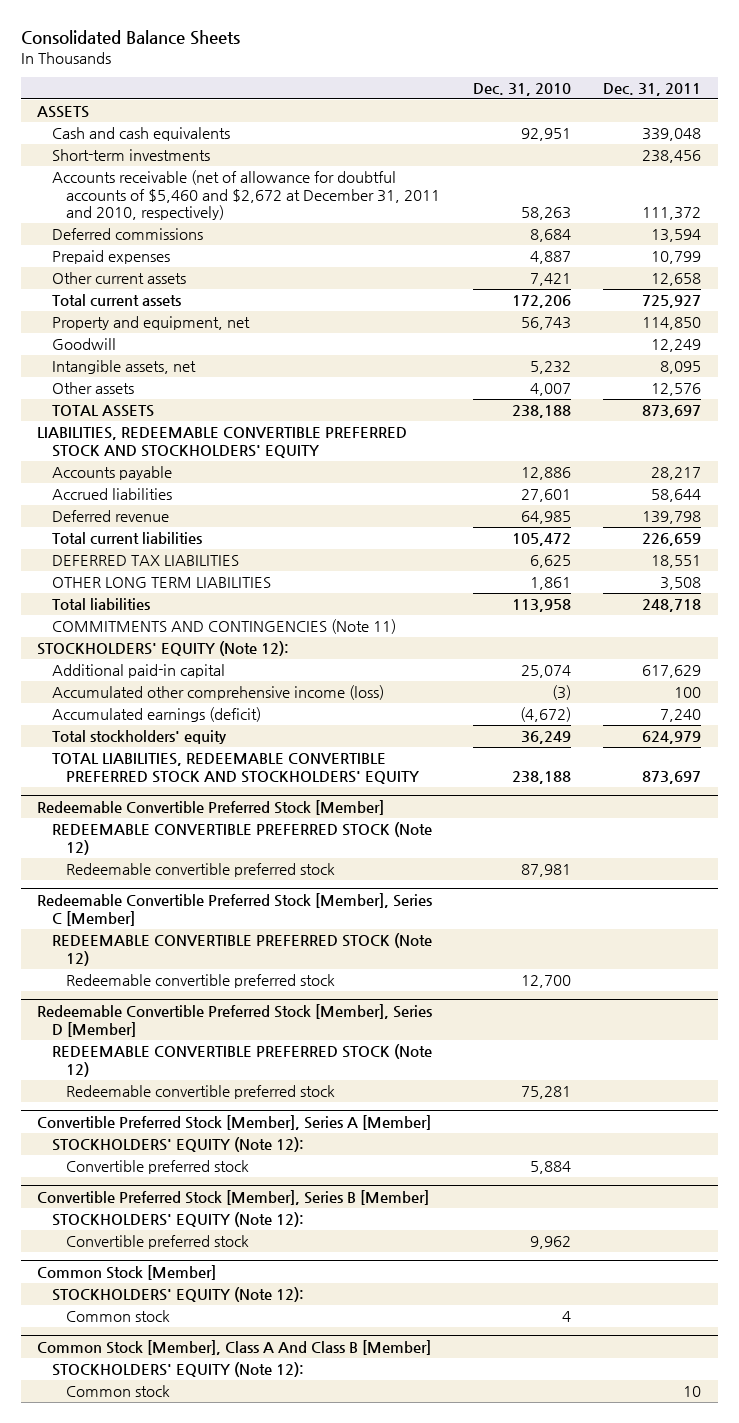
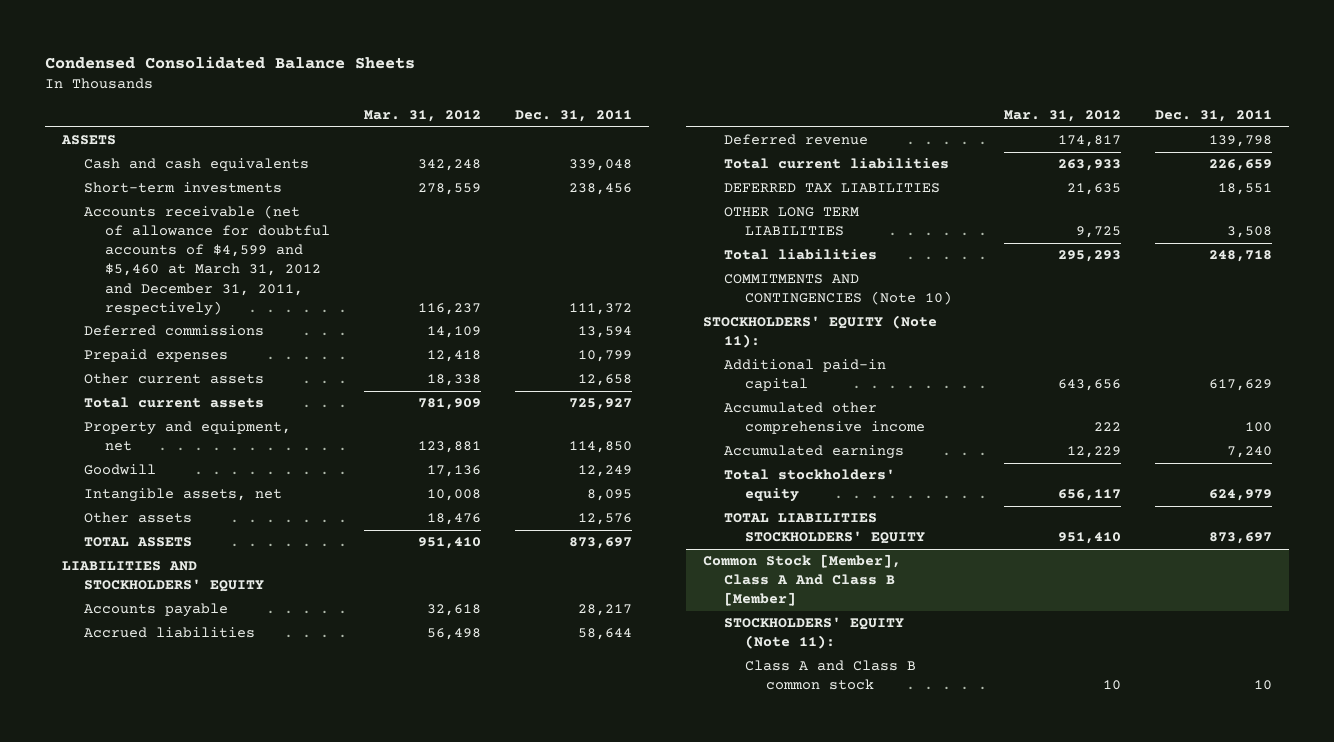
- Consolidated Balance Sheets
+ Condensed Consolidated Balance Sheets
- | Dec. 31, 2010 | Dec. 31, 2011
+ | Mar. 31, 2012 | Dec. 31, 2011
- Accounts receivable (net of allowance for doubtful accounts of $5,460 and $2,672 at December 31, 2011 and 2010, respectively) | 58,263 | 111,372
+ Accounts receivable (net of allowance for doubtful accounts of $4,599 and $5,460 at March 31, 2012 and December 31, 2011, respectively) | 116,237 | 111,372
- LIABILITIES, REDEEMABLE CONVERTIBLE PREFERRED STOCK AND STOCKHOLDERS' EQUITY
+ LIABILITIES AND STOCKHOLDERS' EQUITY
- COMMITMENTS AND CONTINGENCIES (Note 11)
- STOCKHOLDERS' EQUITY (Note 12):
+ COMMITMENTS AND CONTINGENCIES (Note 10)
+ STOCKHOLDERS' EQUITY (Note 11):
- Accumulated other comprehensive income (loss) | (3) | 100
- Accumulated earnings (deficit) | (4,672) | 7,240
+ Accumulated other comprehensive income | 222 | 100
+ Accumulated earnings | 12,229 | 7,240
- TOTAL LIABILITIES, REDEEMABLE CONVERTIBLE PREFERRED STOCK AND STOCKHOLDERS' EQUITY | 238,188 | 873,697
- Redeemable Convertible Preferred Stock [Member]
- REDEEMABLE CONVERTIBLE PREFERRED STOCK (Note 12)
- Redeemable convertible preferred stock | 87,981 |
- Redeemable Convertible Preferred Stock [Member], Series C [Member]
- REDEEMABLE CONVERTIBLE PREFERRED STOCK (Note 12)
- Redeemable convertible preferred stock | 12,700 |
- Redeemable Convertible Preferred Stock [Member], Series D [Member]
- REDEEMABLE CONVERTIBLE PREFERRED STOCK (Note 12)
- Redeemable convertible preferred stock | 75,281 |
- Convertible Preferred Stock [Member], Series A [Member]
- STOCKHOLDERS' EQUITY (Note 12):
- Convertible preferred stock | 5,884 |
- Convertible Preferred Stock [Member], Series B [Member]
- STOCKHOLDERS' EQUITY (Note 12):
- Convertible preferred stock | 9,962 |
- Common Stock [Member]
- STOCKHOLDERS' EQUITY (Note 12):
- Common stock | 4 |
+ TOTAL LIABILITIES STOCKHOLDERS' EQUITY | 951,410 | 873,697
@ Common Stock [Member], Class A And Class B [Member]
- STOCKHOLDERS' EQUITY (Note 12):
- Common stock | | 10
+ STOCKHOLDERS' EQUITY (Note 11):
+ Class A and Class B common stock | 10 | 10

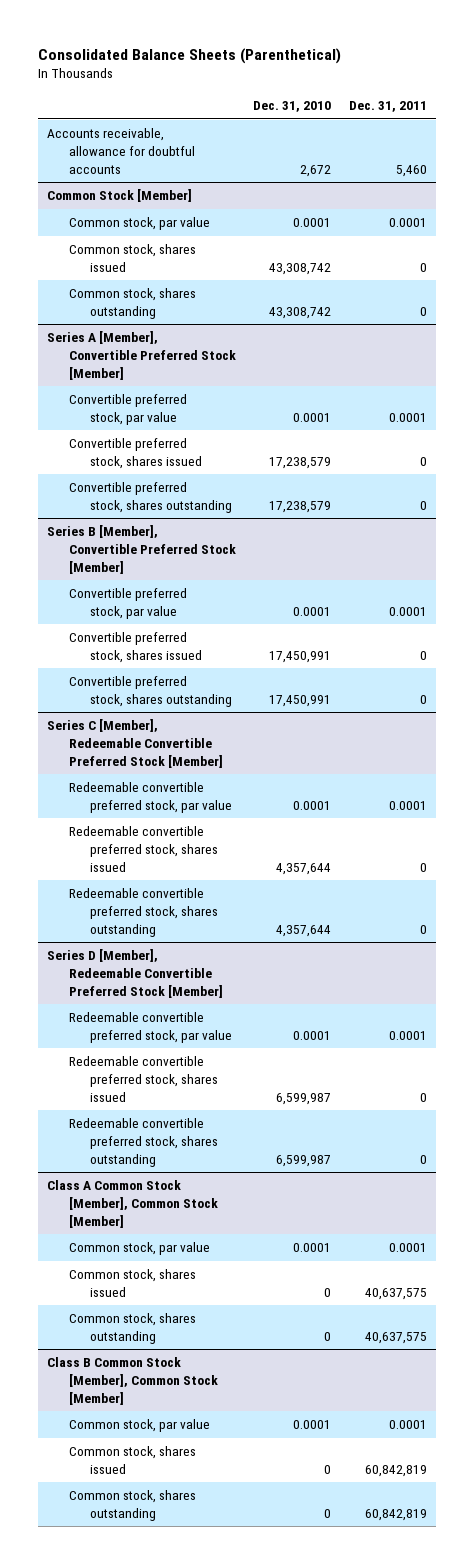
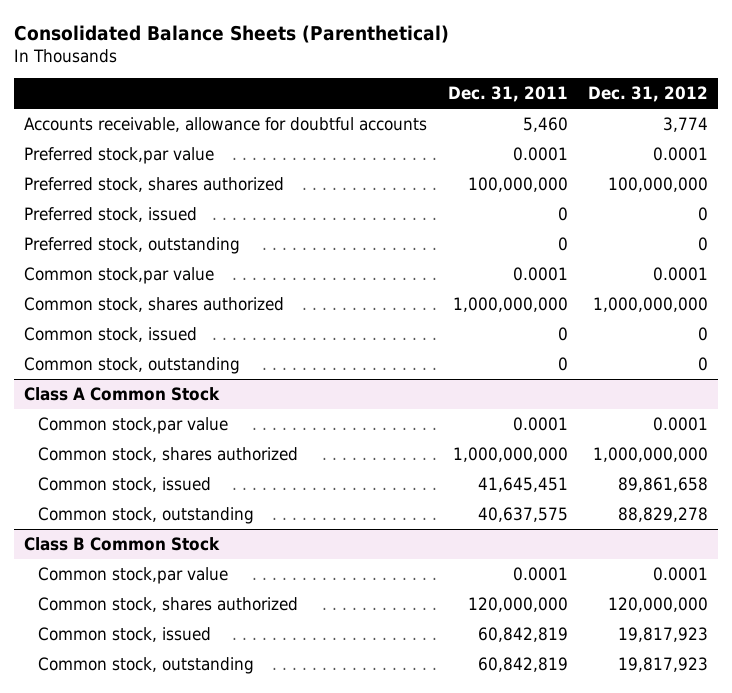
- | Dec. 31, 2010 | Dec. 31, 2011
+ | Dec. 31, 2011 | Dec. 31, 2012
- Common Stock [Member]
- Common stock, par value | 0.0001 | 0.0001
- Common stock, shares issued | 43,308,742 | 0
- Common stock, shares outstanding | 43,308,742 | 0
- Series A [Member], Convertible Preferred Stock [Member]
- Convertible preferred stock, par value | 0.0001 | 0.0001
- Convertible preferred stock, shares issued | 17,238,579 | 0
- Convertible preferred stock, shares outstanding | 17,238,579 | 0
- Series B [Member], Convertible Preferred Stock [Member]
- Convertible preferred stock, par value | 0.0001 | 0.0001
- Convertible preferred stock, shares issued | 17,450,991 | 0
- Convertible preferred stock, shares outstanding | 17,450,991 | 0
- Series C [Member], Redeemable Convertible Preferred Stock [Member]
- Redeemable convertible preferred stock, par value | 0.0001 | 0.0001
- Redeemable convertible preferred stock, shares issued | 4,357,644 | 0
- Redeemable convertible preferred stock, shares outstanding | 4,357,644 | 0
- Series D [Member], Redeemable Convertible Preferred Stock [Member]
- Redeemable convertible preferred stock, par value | 0.0001 | 0.0001
- Redeemable convertible preferred stock, shares issued | 6,599,987 | 0
- Redeemable convertible preferred stock, shares outstanding | 6,599,987 | 0
- Class A Common Stock [Member], Common Stock [Member]
- Common stock, par value | 0.0001 | 0.0001
- Common stock, shares issued | 0 | 40,637,575
- Common stock, shares outstanding | 0 | 40,637,575
- Class B Common Stock [Member], Common Stock [Member]
- Common stock, par value | 0.0001 | 0.0001
- Common stock, shares issued | 0 | 60,842,819
- Common stock, shares outstanding | 0 | 60,842,819
+ Preferred stock,par value | 0.0001 | 0.0001
+ Preferred stock, shares authorized | 100,000,000 | 100,000,000
+ Preferred stock, issued | 0 | 0
+ Preferred stock, outstanding | 0 | 0
+ Common stock,par value | 0.0001 | 0.0001
+ Common stock, shares authorized | 1,000,000,000 | 1,000,000,000
+ Common stock, issued | 0 | 0
+ Common stock, outstanding | 0 | 0
+ Class A Common Stock
+ Common stock,par value | 0.0001 | 0.0001
+ Common stock, shares authorized | 1,000,000,000 | 1,000,000,000
+ Common stock, issued | 41,645,451 | 89,861,658
+ Common stock, outstanding | 40,637,575 | 88,829,278
+ Class B Common Stock
+ Common stock,par value | 0.0001 | 0.0001
+ Common stock, shares authorized | 120,000,000 | 120,000,000
+ Common stock, issued | 60,842,819 | 19,817,923
+ Common stock, outstanding | 60,842,819 | 19,817,923

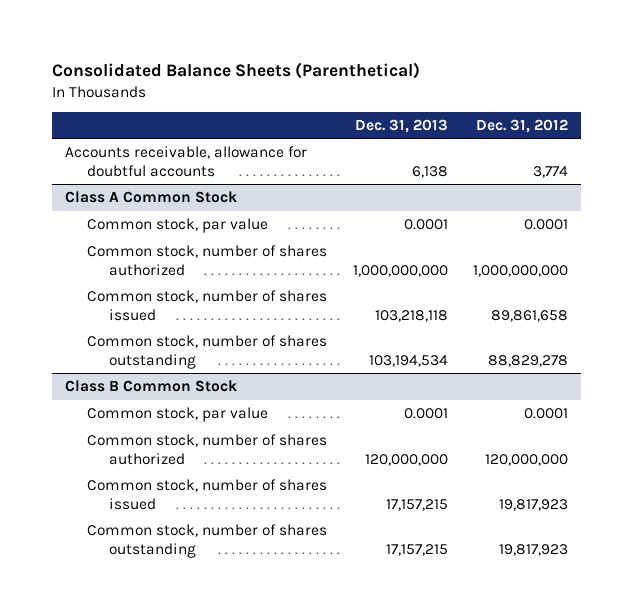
- | Dec. 31, 2011 | Dec. 31, 2012
+ | Dec. 31, 2013 | Dec. 31, 2012
- Preferred stock,par value | 0.0001 | 0.0001
- Preferred stock, shares authorized | 100,000,000 | 100,000,000
- Preferred stock, issued | 0 | 0
- Preferred stock, outstanding | 0 | 0
- Common stock,par value | 0.0001 | 0.0001
- Common stock, shares authorized | 1,000,000,000 | 1,000,000,000
- Common stock, issued | 0 | 0
- Common stock, outstanding | 0 | 0
@ Class A Common Stock
- Common stock,par value | 0.0001 | 0.0001
- Common stock, shares authorized | 1,000,000,000 | 1,000,000,000
- Common stock, issued | 41,645,451 | 89,861,658
- Common stock, outstanding | 40,637,575 | 88,829,278
+ Common stock, par value | 0.0001 | 0.0001
+ Common stock, number of shares authorized | 1,000,000,000 | 1,000,000,000
+ Common stock, number of shares issued | 103,218,118 | 89,861,658
+ Common stock, number of shares outstanding | 103,194,534 | 88,829,278
@ Class B Common Stock
- Common stock,par value | 0.0001 | 0.0001
- Common stock, shares authorized | 120,000,000 | 120,000,000
- Common stock, issued | 60,842,819 | 19,817,923
- Common stock, outstanding | 60,842,819 | 19,817,923
+ Common stock, par value | 0.0001 | 0.0001
+ Common stock, number of shares authorized | 120,000,000 | 120,000,000
+ Common stock, number of shares issued | 17,157,215 | 19,817,923
+ Common stock, number of shares outstanding | 17,157,215 | 19,817,923

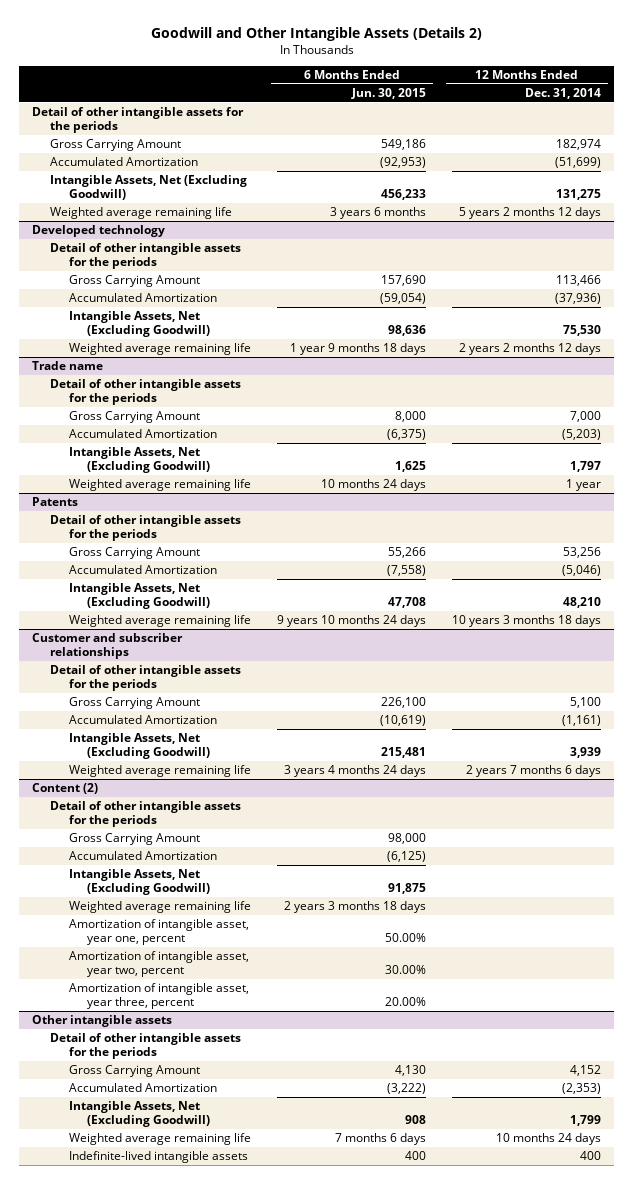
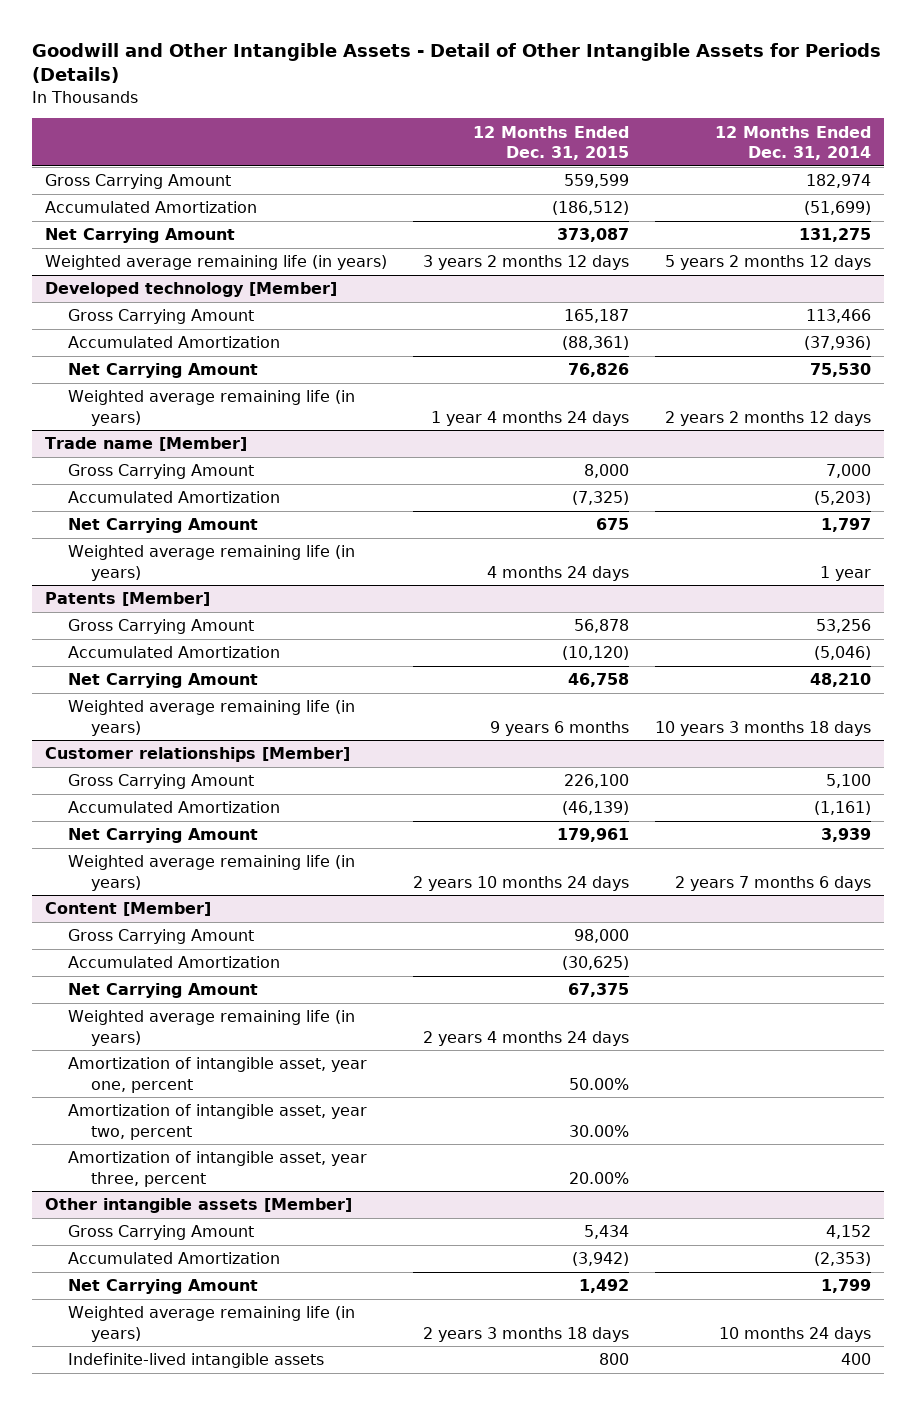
- Goodwill and Other Intangible Assets (Details 2)
+ Goodwill and Other Intangible Assets - Detail of Other Intangible Assets for Periods (Details)
- | 6 Months Ended Jun. 30, 2015 | 12 Months Ended Dec. 31, 2014
+ | 12 Months Ended Dec. 31, 2015 | 12 Months Ended Dec. 31, 2014
- Detail of other intangible assets for the periods
- Intangible Assets, Net (Excluding Goodwill) | 456,233 | 131,275
- Weighted average remaining life | 3 years 6 months | 5 years 2 months 12 days
- Developed technology
- Detail of other intangible assets for the periods
+ Net Carrying Amount | 373,087 | 131,275
+ Weighted average remaining life (in years) | 3 years 2 months 12 days | 5 years 2 months 12 days
+ Developed technology [Member]
- Intangible Assets, Net (Excluding Goodwill) | 98,636 | 75,530
- Weighted average remaining life | 1 year 9 months 18 days | 2 years 2 months 12 days
- Trade name
- Detail of other intangible assets for the periods
+ Net Carrying Amount | 76,826 | 75,530
+ Weighted average remaining life (in years) | 1 year 4 months 24 days | 2 years 2 months 12 days
+ Trade name [Member]
- Intangible Assets, Net (Excluding Goodwill) | 1,625 | 1,797
- Weighted average remaining life | 10 months 24 days | 1 year
- Patents
- Detail of other intangible assets for the periods
+ Net Carrying Amount | 675 | 1,797
+ Weighted average remaining life (in years) | 4 months 24 days | 1 year
+ Patents [Member]
- Intangible Assets, Net (Excluding Goodwill) | 47,708 | 48,210
- Weighted average remaining life | 9 years 10 months 24 days | 10 years 3 months 18 days
- Customer and subscriber relationships
- Detail of other intangible assets for the periods
+ Net Carrying Amount | 46,758 | 48,210
+ Weighted average remaining life (in years) | 9 years 6 months | 10 years 3 months 18 days
+ Customer relationships [Member]
- Intangible Assets, Net (Excluding Goodwill) | 215,481 | 3,939
- Weighted average remaining life | 3 years 4 months 24 days | 2 years 7 months 6 days
- Content (2)
- Detail of other intangible assets for the periods
+ Net Carrying Amount | 179,961 | 3,939
+ Weighted average remaining life (in years) | 2 years 10 months 24 days | 2 years 7 months 6 days
+ Content [Member]
- Intangible Assets, Net (Excluding Goodwill) | 91,875 |
- Weighted average remaining life | 2 years 3 months 18 days |
+ Net Carrying Amount | 67,375 |
+ Weighted average remaining life (in years) | 2 years 4 months 24 days |
- Other intangible assets
- Detail of other intangible assets for the periods
+ Other intangible assets [Member]
- Intangible Assets, Net (Excluding Goodwill) | 908 | 1,799
- Weighted average remaining life | 7 months 6 days | 10 months 24 days
+ Net Carrying Amount | 1,492 | 1,799
+ Weighted average remaining life (in years) | 2 years 3 months 18 days | 10 months 24 days

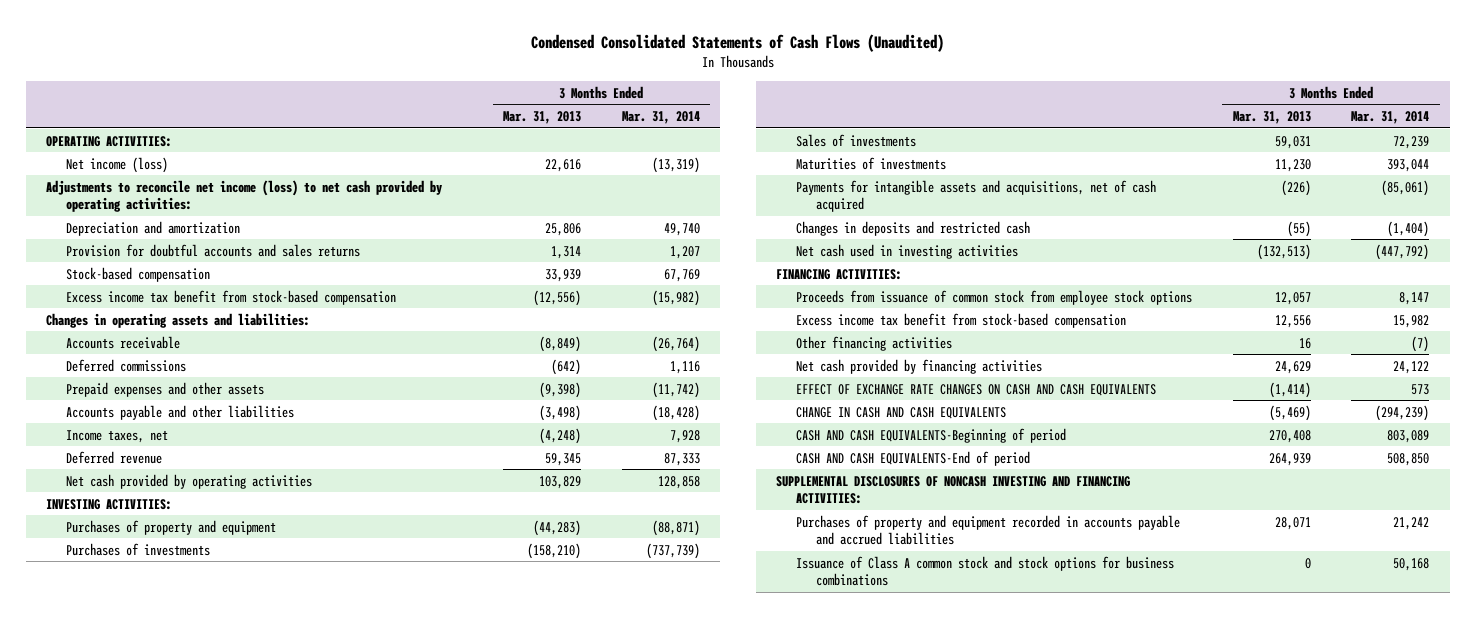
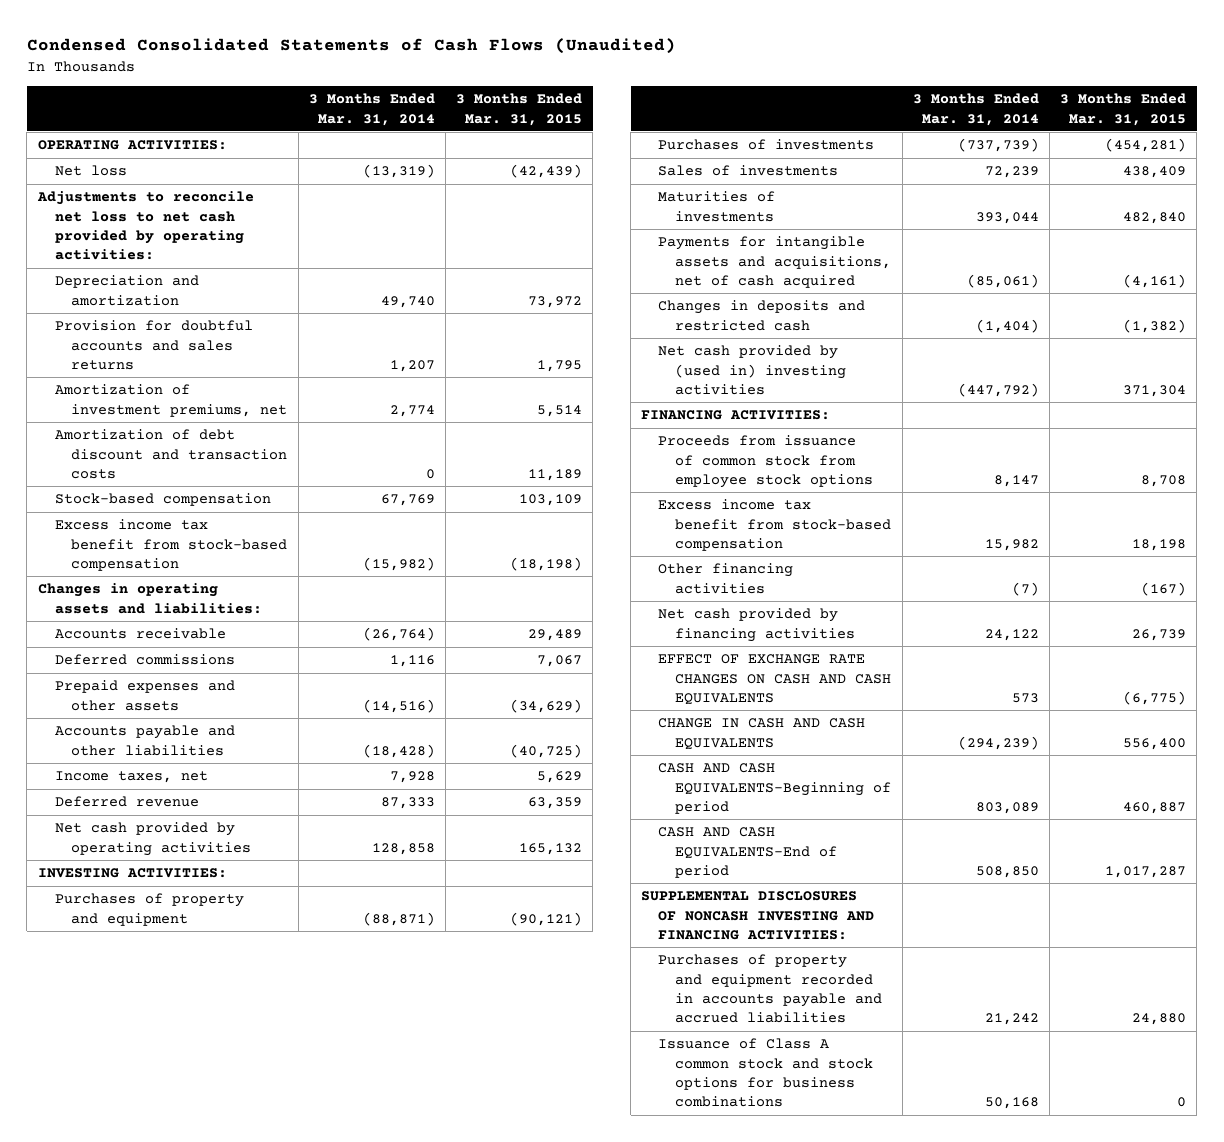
- | 3 Months Ended Mar. 31, 2013 | 3 Months Ended Mar. 31, 2014
+ | 3 Months Ended Mar. 31, 2014 | 3 Months Ended Mar. 31, 2015
- Net income (loss) | 22,616 | (13,319)
- Adjustments to reconcile net income (loss) to net cash provided by operating activities:
+ Net loss | (13,319) | (42,439)
+ Adjustments to reconcile net loss to net cash provided by operating activities:
+ Amortization of investment premiums, net | 2,774 | 5,514
+ Amortization of debt discount and transaction costs | 0 | 11,189
- Prepaid expenses and other assets | (9,398) | (11,742)
+ Prepaid expenses and other assets | (14,516) | (34,629)
- Net cash used in investing activities | (132,513) | (447,792)
+ Net cash provided by (used in) investing activities | (447,792) | 371,304

